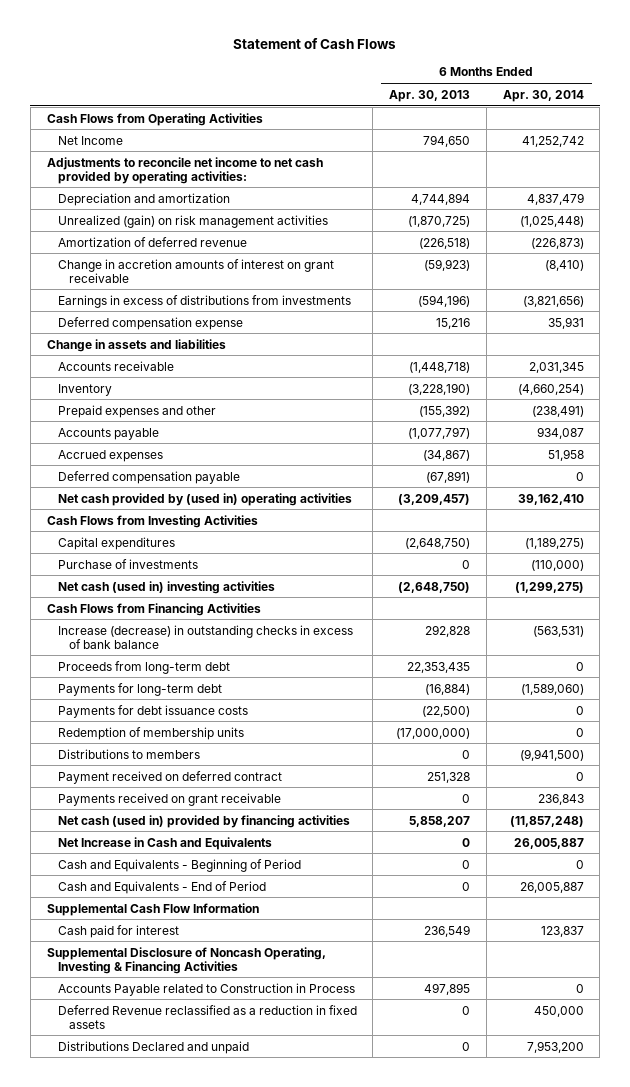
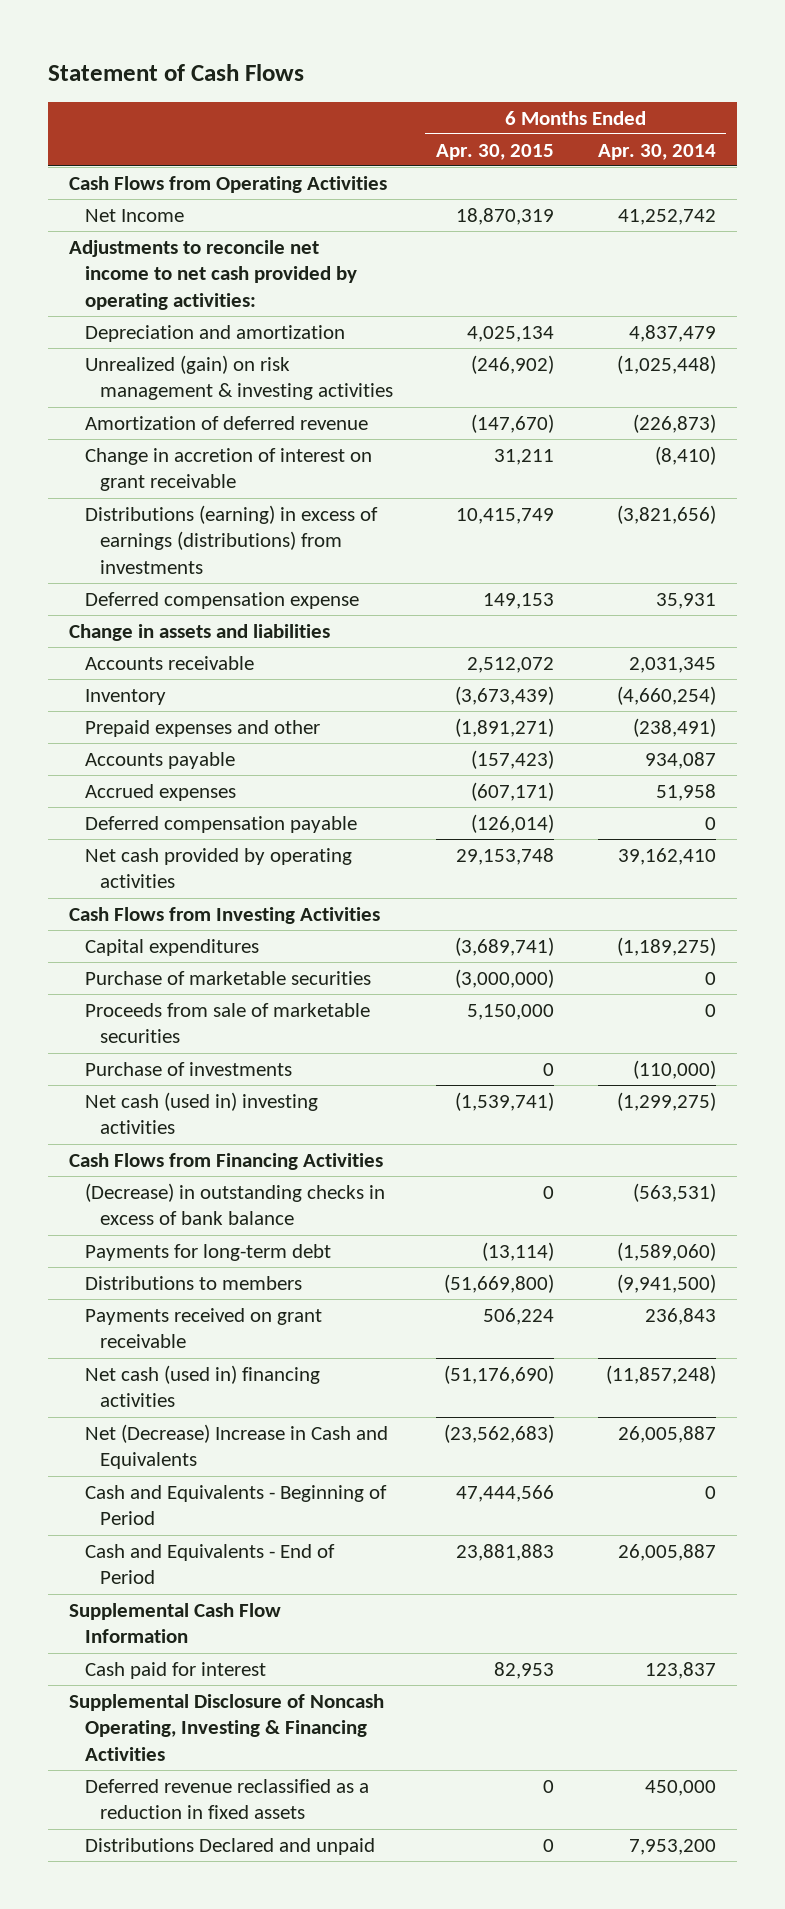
- | 6 Months Ended Apr. 30, 2013 | 6 Months Ended Apr. 30, 2014
+ | 6 Months Ended Apr. 30, 2015 | 6 Months Ended Apr. 30, 2014
- Unrealized (gain) on risk management activities | (1,870,725) | (1,025,448)
+ Unrealized (gain) on risk management & investing activities | (246,902) | (1,025,448)
- Change in accretion amounts of interest on grant receivable | (59,923) | (8,410)
- Earnings in excess of distributions from investments | (594,196) | (3,821,656)
+ Change in accretion of interest on grant receivable | 31,211 | (8,410)
+ Distributions (earning) in excess of earnings (distributions) from investments | 10,415,749 | (3,821,656)
- Net cash provided by (used in) operating activities | (3,209,457) | 39,162,410
+ Net cash provided by operating activities | 29,153,748 | 39,162,410
+ Purchase of marketable securities | (3,000,000) | 0
+ Proceeds from sale of marketable securities | 5,150,000 | 0
- Increase (decrease) in outstanding checks in excess of bank balance | 292,828 | (563,531)
- Proceeds from long-term debt | 22,353,435 | 0
+ (Decrease) in outstanding checks in excess of bank balance | 0 | (563,531)
- Payments for debt issuance costs | (22,500) | 0
- Redemption of membership units | (17,000,000) | 0
- Payment received on deferred contract | 251,328 | 0
- Net cash (used in) provided by financing activities | 5,858,207 | (11,857,248)
- Net Increase in Cash and Equivalents | 0 | 26,005,887
+ Net cash (used in) financing activities | (51,176,690) | (11,857,248)
+ Net (Decrease) Increase in Cash and Equivalents | (23,562,683) | 26,005,887
- Accounts Payable related to Construction in Process | 497,895 | 0
- Deferred Revenue reclassified as a reduction in fixed assets | 0 | 450,000
+ Deferred revenue reclassified as a reduction in fixed assets | 0 | 450,000

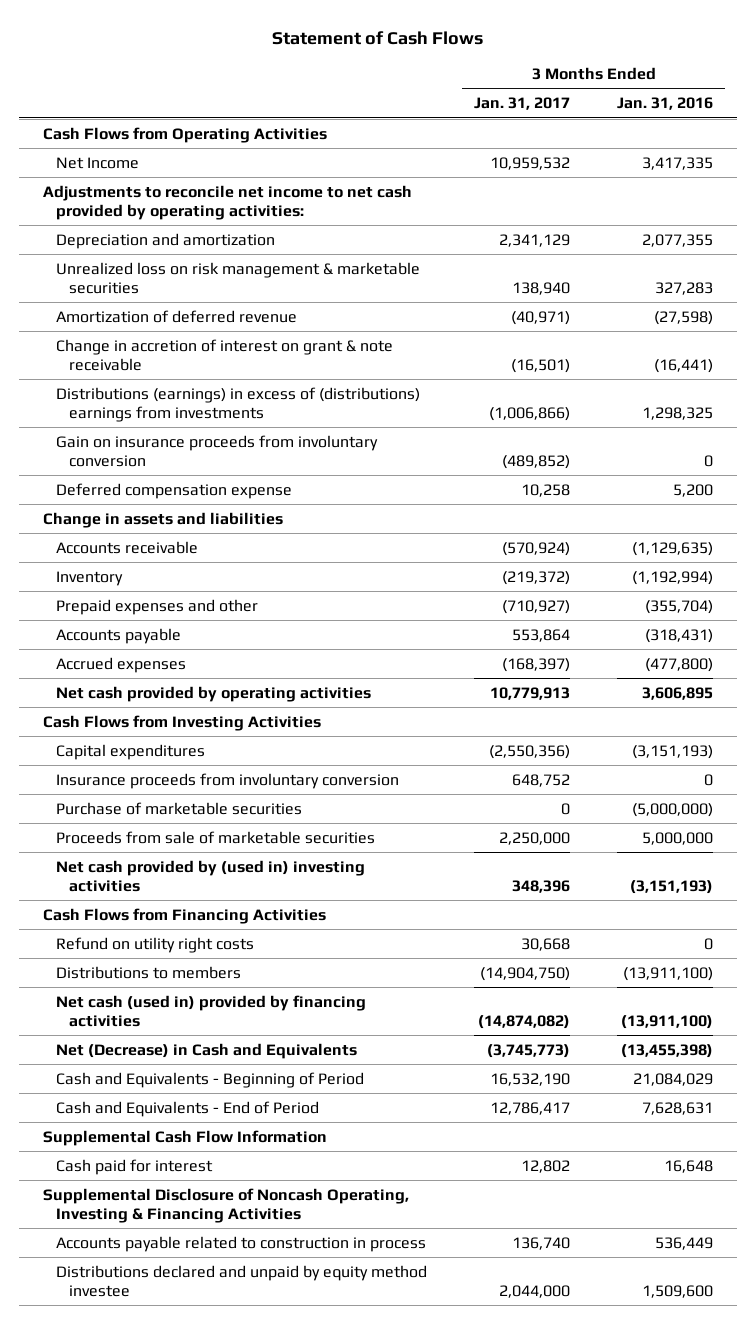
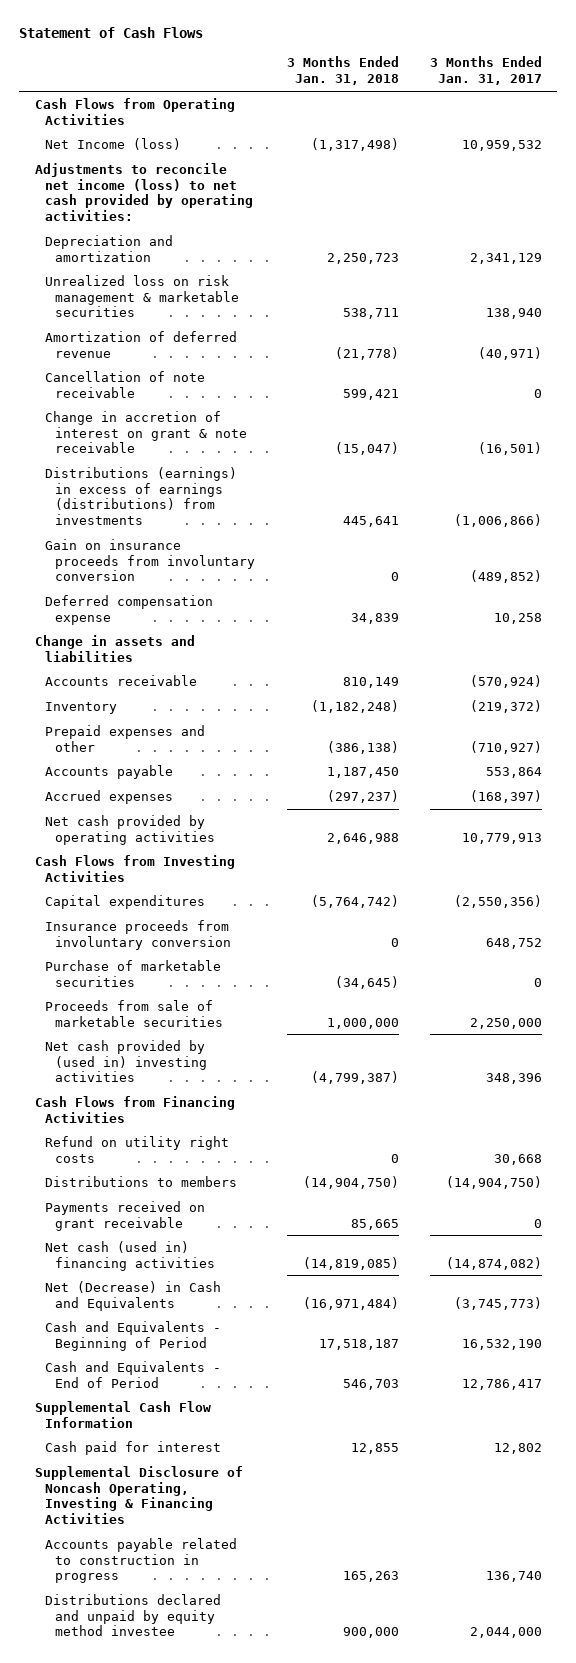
- | 3 Months Ended Jan. 31, 2017 | 3 Months Ended Jan. 31, 2016
+ | 3 Months Ended Jan. 31, 2018 | 3 Months Ended Jan. 31, 2017
- Net Income | 10,959,532 | 3,417,335
- Adjustments to reconcile net income to net cash provided by operating activities:
+ Net Income (loss) | (1,317,498) | 10,959,532
+ Adjustments to reconcile net income (loss) to net cash provided by operating activities:
+ Cancellation of note receivable | 599,421 | 0
- Distributions (earnings) in excess of (distributions) earnings from investments | (1,006,866) | 1,298,325
+ Distributions (earnings) in excess of earnings (distributions) from investments | 445,641 | (1,006,866)
- Net cash (used in) provided by financing activities | (14,874,082) | (13,911,100)
+ Payments received on grant receivable | 85,665 | 0
+ Net cash (used in) financing activities | (14,819,085) | (14,874,082)
- Accounts payable related to construction in process | 136,740 | 536,449
+ Accounts payable related to construction in progress | 165,263 | 136,740

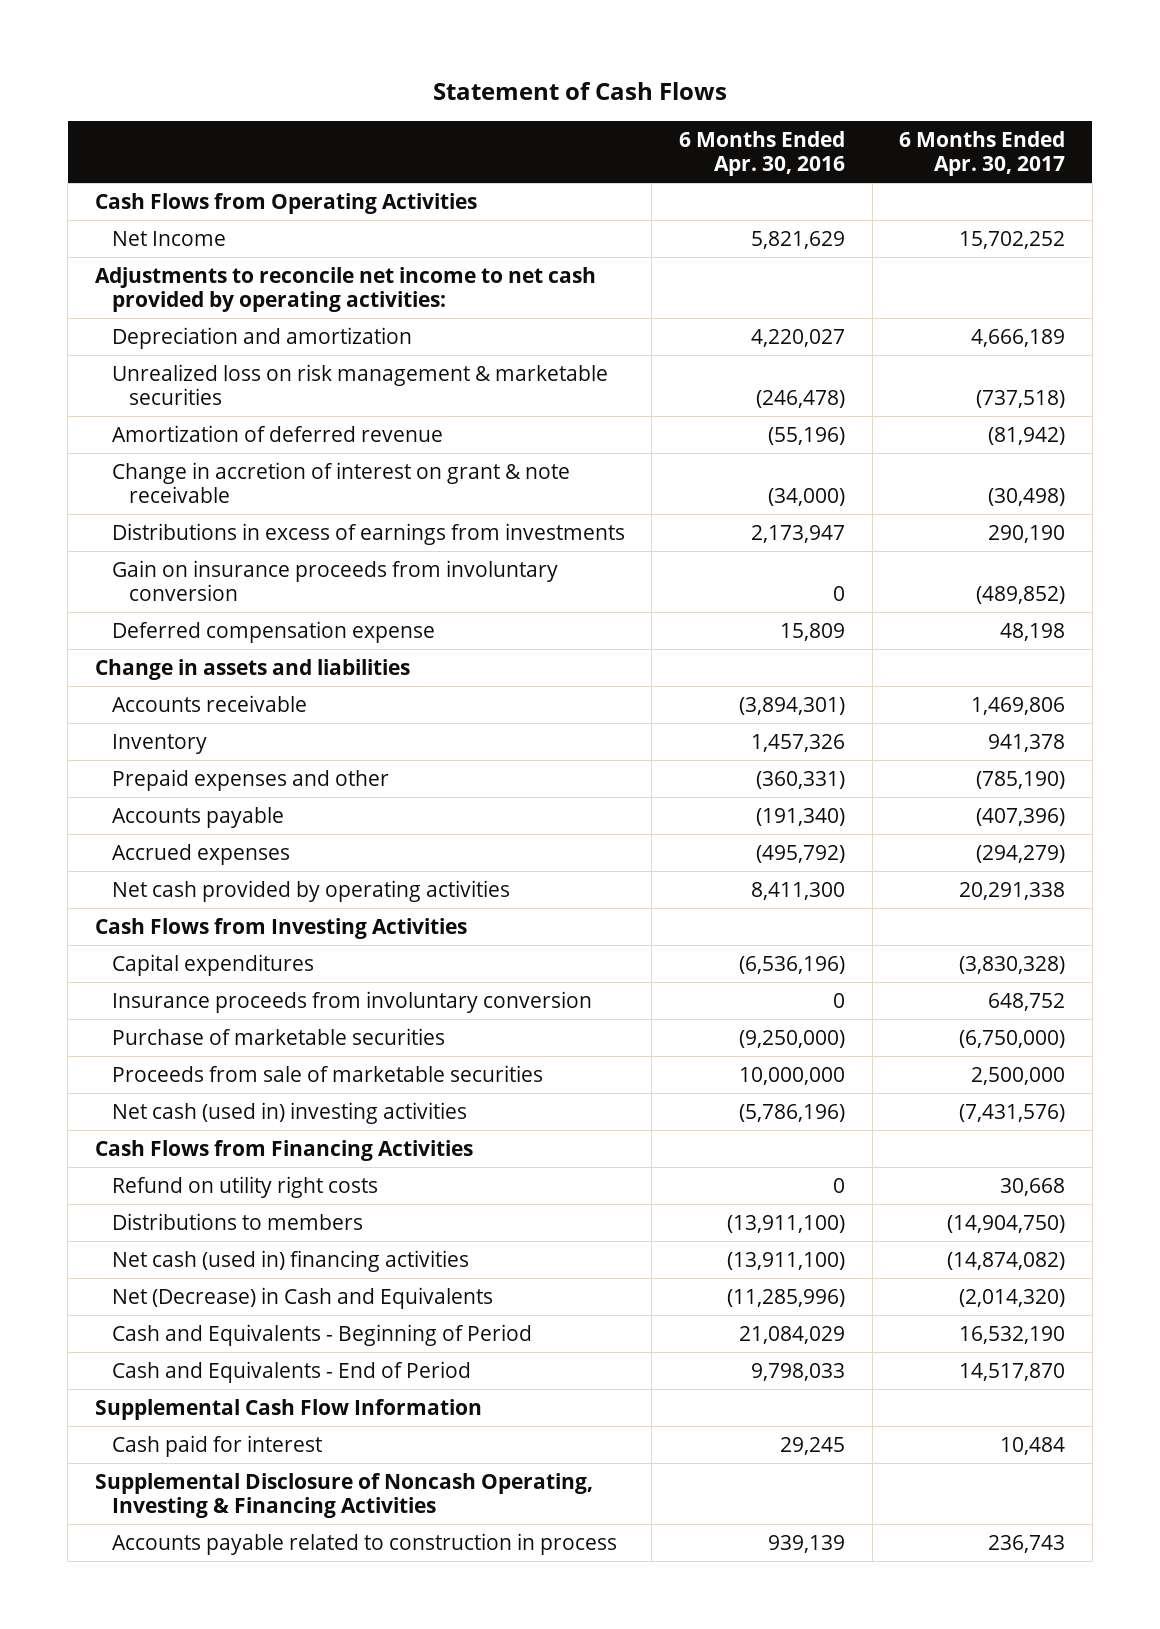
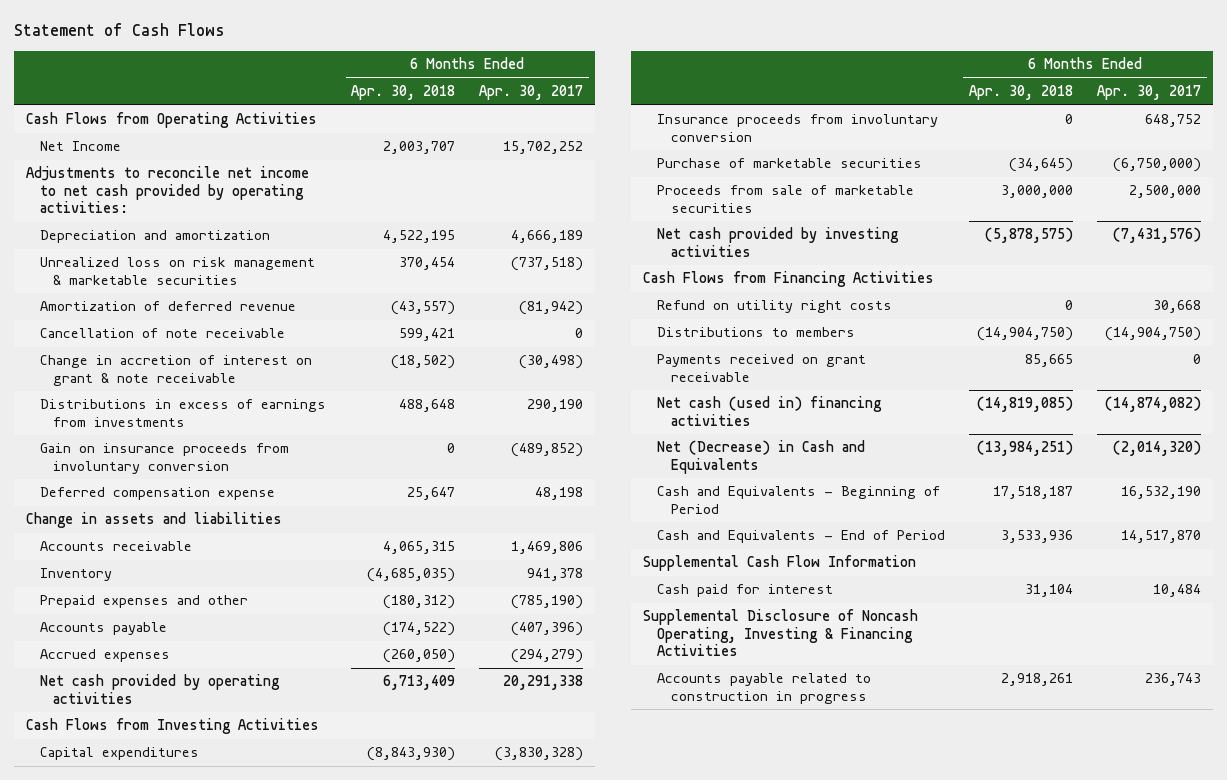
- | 6 Months Ended Apr. 30, 2016 | 6 Months Ended Apr. 30, 2017
+ | 6 Months Ended Apr. 30, 2018 | 6 Months Ended Apr. 30, 2017
+ Cancellation of note receivable | 599,421 | 0
- Net cash (used in) investing activities | (5,786,196) | (7,431,576)
+ Net cash provided by investing activities | (5,878,575) | (7,431,576)
+ Payments received on grant receivable | 85,665 | 0
- Accounts payable related to construction in process | 939,139 | 236,743
+ Accounts payable related to construction in progress | 2,918,261 | 236,743

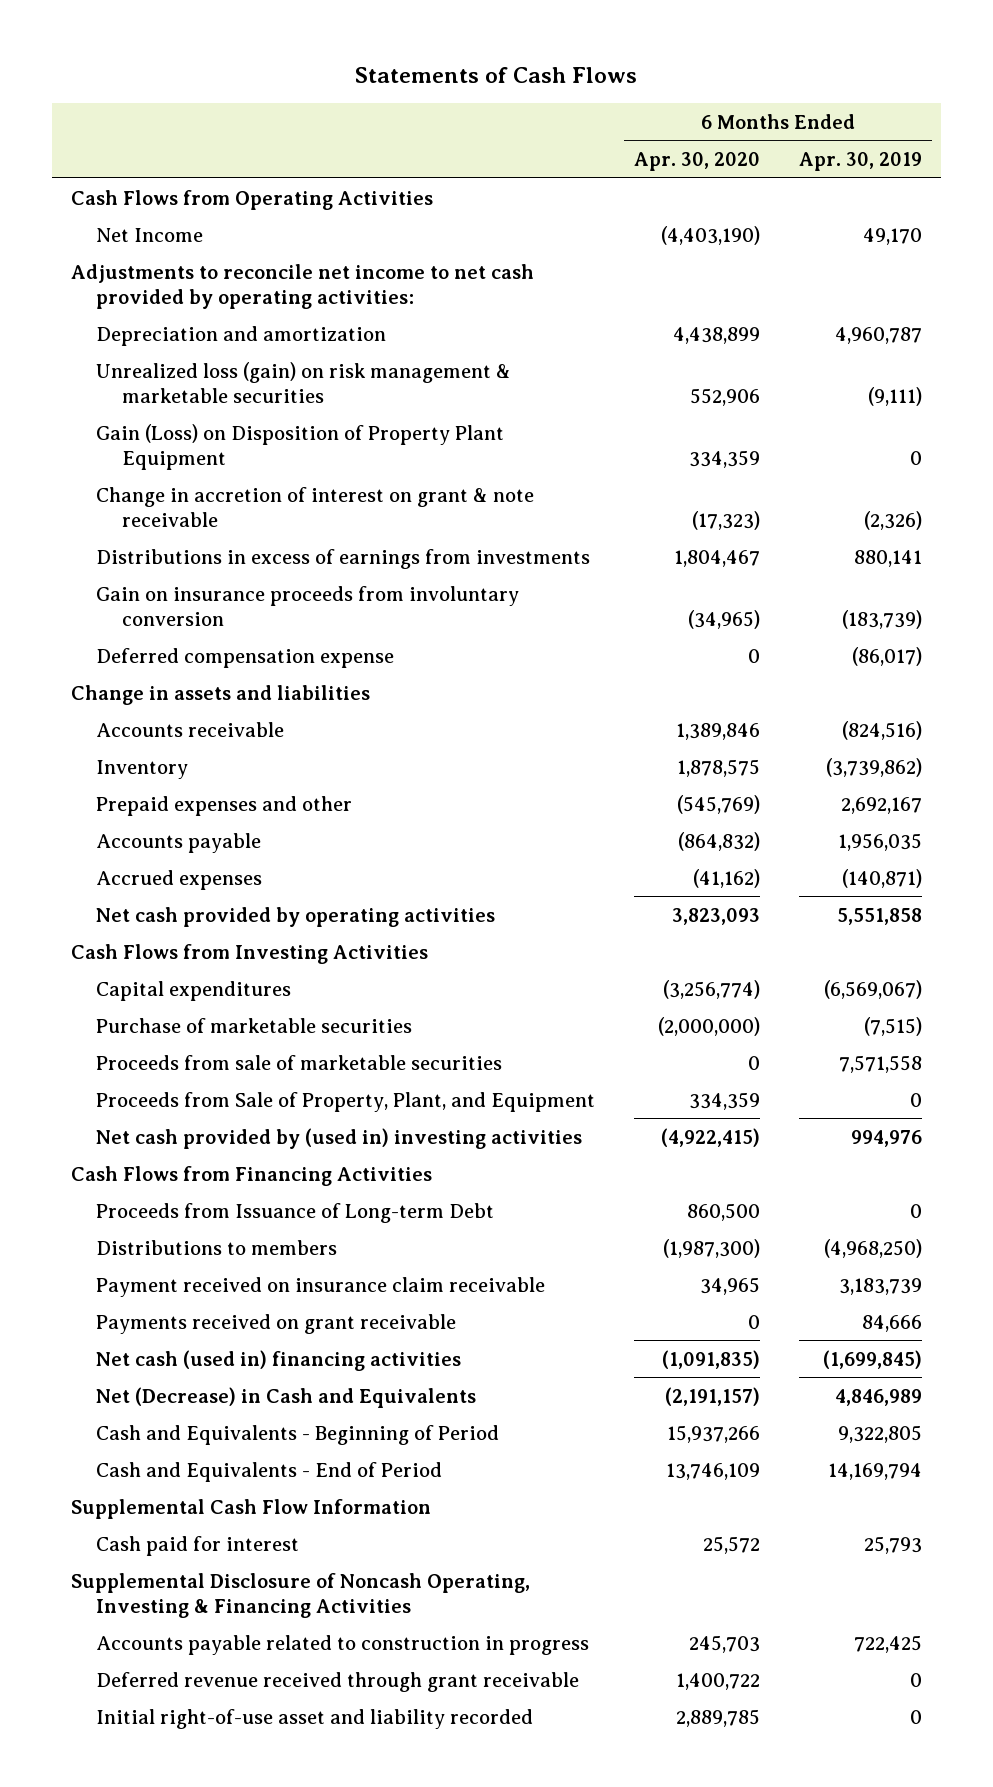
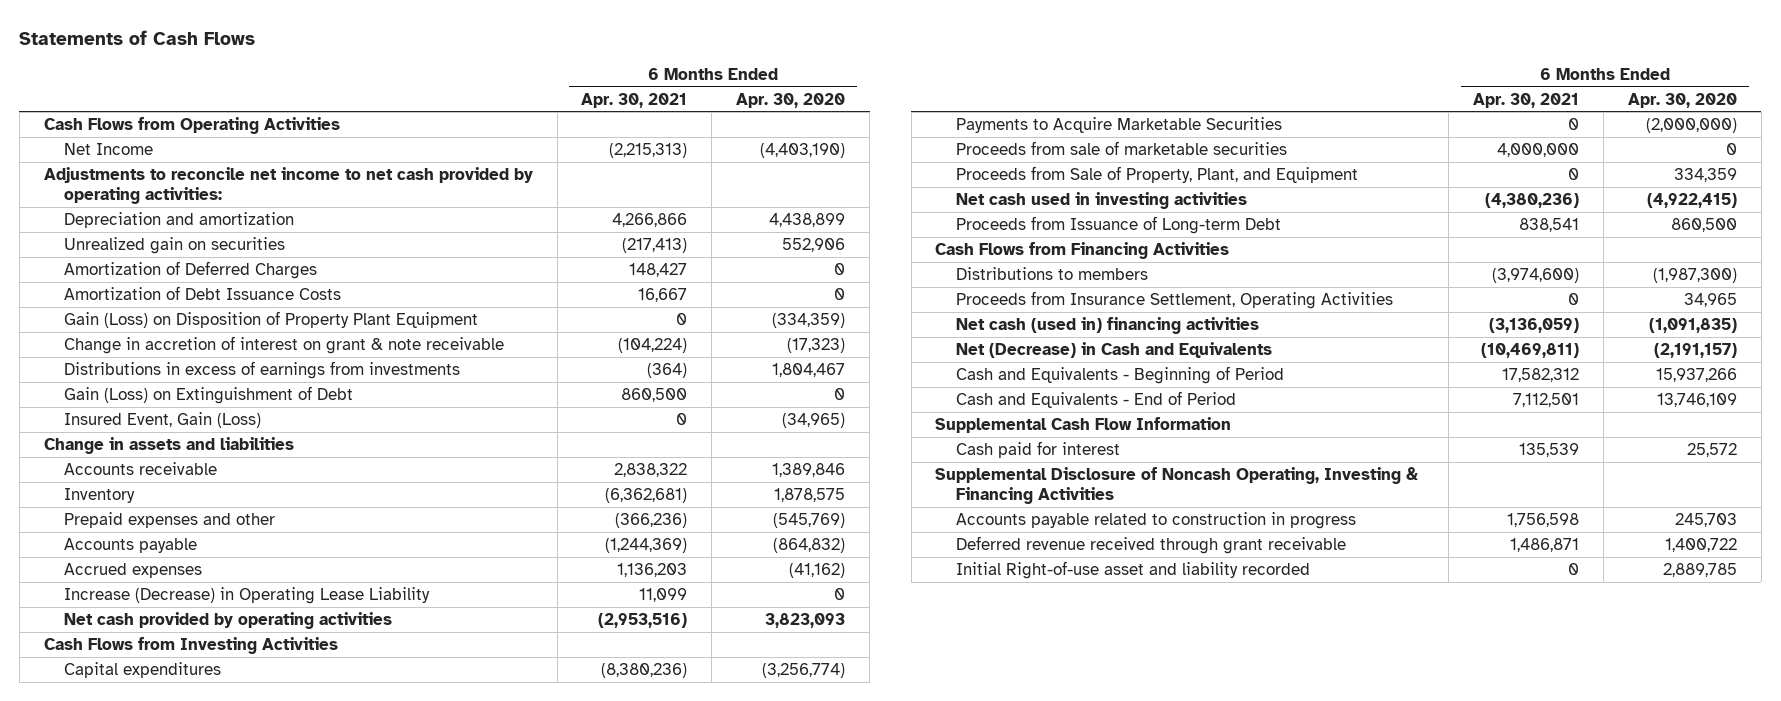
- | 6 Months Ended Apr. 30, 2020 | 6 Months Ended Apr. 30, 2019
+ | 6 Months Ended Apr. 30, 2021 | 6 Months Ended Apr. 30, 2020
- Unrealized loss (gain) on risk management & marketable securities | 552,906 | (9,111)
- Gain (Loss) on Disposition of Property Plant Equipment | 334,359 | 0
+ Unrealized gain on securities | (217,413) | 552,906
+ Amortization of Deferred Charges | 148,427 | 0
+ Amortization of Debt Issuance Costs | 16,667 | 0
+ Gain (Loss) on Disposition of Property Plant Equipment | 0 | (334,359)
- Gain on insurance proceeds from involuntary conversion | (34,965) | (183,739)
- Deferred compensation expense | 0 | (86,017)
+ Gain (Loss) on Extinguishment of Debt | 860,500 | 0
+ Insured Event, Gain (Loss) | 0 | (34,965)
+ Increase (Decrease) in Operating Lease Liability | 11,099 | 0
- Purchase of marketable securities | (2,000,000) | (7,515)
+ Payments to Acquire Marketable Securities | 0 | (2,000,000)
- Net cash provided by (used in) investing activities | (4,922,415) | 994,976
+ Net cash used in investing activities | (4,380,236) | (4,922,415)
moved down: Cash Flows from Financing Activities
- Payment received on insurance claim receivable | 34,965 | 3,183,739
- Payments received on grant receivable | 0 | 84,666
+ Proceeds from Insurance Settlement, Operating Activities | 0 | 34,965
- Initial right-of-use asset and liability recorded | 2,889,785 | 0
+ Initial Right-of-use asset and liability recorded | 0 | 2,889,785

